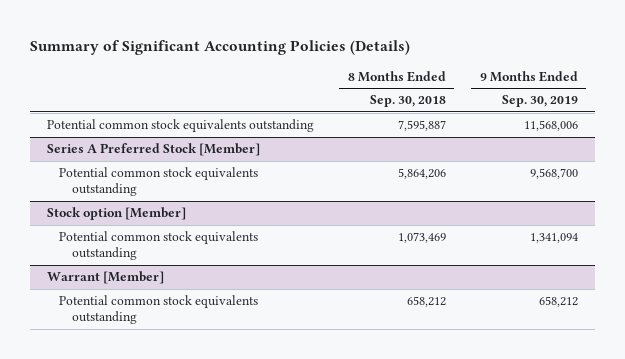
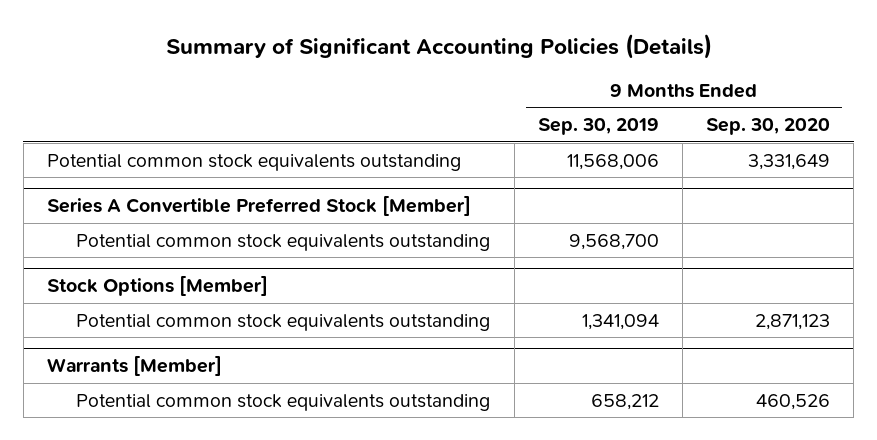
- | 8 Months Ended Sep. 30, 2018 | 9 Months Ended Sep. 30, 2019
+ | 9 Months Ended Sep. 30, 2019 | 9 Months Ended Sep. 30, 2020
- Series A Preferred Stock [Member]
+ Series A Convertible Preferred Stock [Member]
- Stock option [Member]
+ Stock Options [Member]
- Warrant [Member]
+ Warrants [Member]

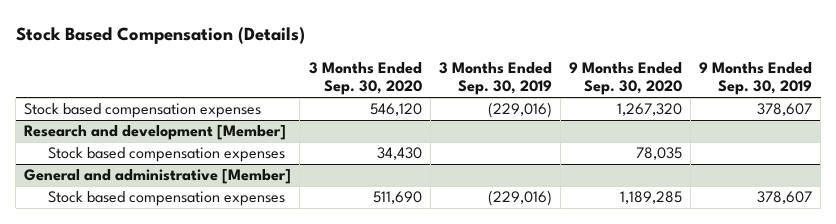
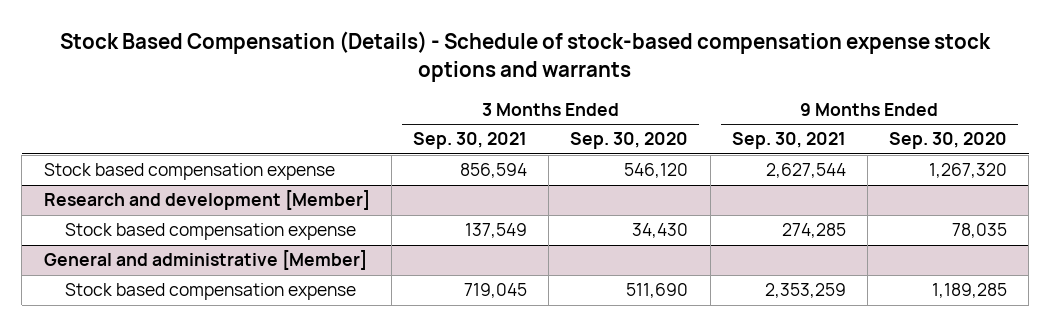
- Stock Based Compensation (Details)
+ Stock Based Compensation (Details) - Schedule of stock-based compensation expense stock options and warrants
- | 3 Months Ended Sep. 30, 2020 | 3 Months Ended Sep. 30, 2019 | 9 Months Ended Sep. 30, 2020 | 9 Months Ended Sep. 30, 2019
+ | 3 Months Ended Sep. 30, 2021 | 3 Months Ended Sep. 30, 2020 | 9 Months Ended Sep. 30, 2021 | 9 Months Ended Sep. 30, 2020
- Stock based compensation expenses | 546,120 | (229,016) | 1,267,320 | 378,607
+ Stock based compensation expense | 856,594 | 546,120 | 2,627,544 | 1,267,320
@ Research and development [Member]
- Stock based compensation expenses | 34,430 | | 78,035 |
+ Stock based compensation expense | 137,549 | 34,430 | 274,285 | 78,035
@ General and administrative [Member]
- Stock based compensation expenses | 511,690 | (229,016) | 1,189,285 | 378,607
+ Stock based compensation expense | 719,045 | 511,690 | 2,353,259 | 1,189,285

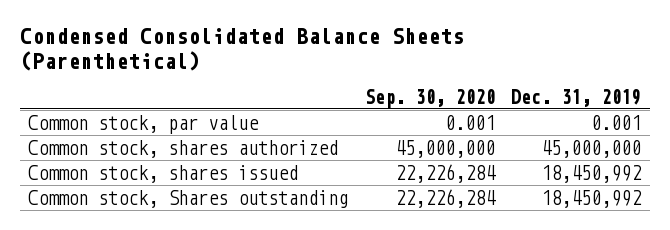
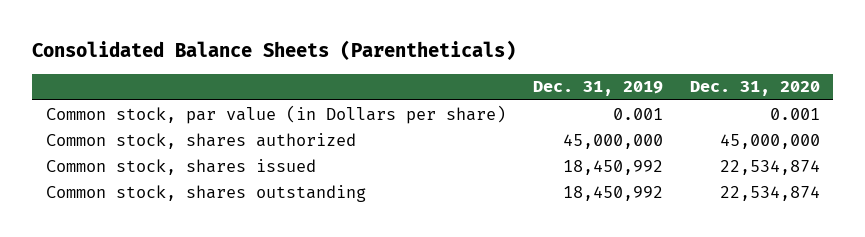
- Condensed Consolidated Balance Sheets (Parenthetical)
+ Consolidated Balance Sheets (Parentheticals)
- | Sep. 30, 2020 | Dec. 31, 2019
+ | Dec. 31, 2019 | Dec. 31, 2020
- Common stock, par value | 0.001 | 0.001
+ Common stock, par value (in Dollars per share) | 0.001 | 0.001
- Common stock, Shares outstanding | 22,226,284 | 18,450,992
+ Common stock, shares outstanding | 18,450,992 | 22,534,874

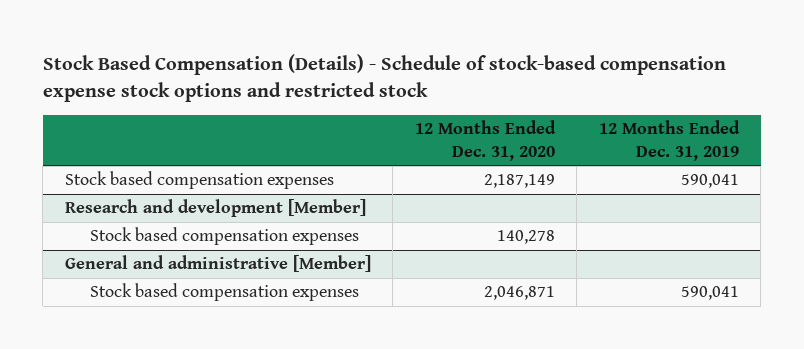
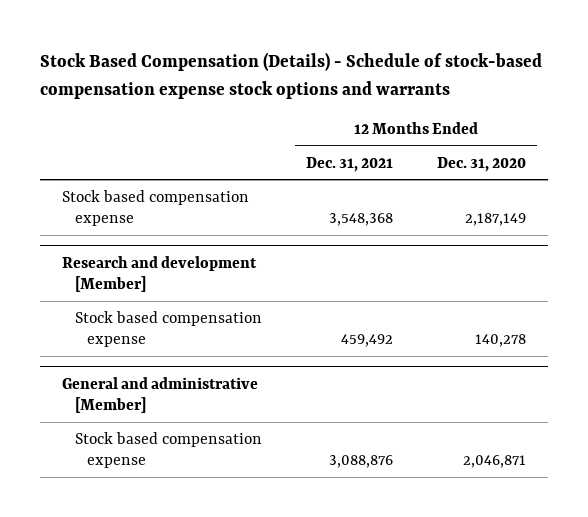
- Stock Based Compensation (Details) - Schedule of stock-based compensation expense stock options and restricted stock
+ Stock Based Compensation (Details) - Schedule of stock-based compensation expense stock options and warrants
- | 12 Months Ended Dec. 31, 2020 | 12 Months Ended Dec. 31, 2019
+ | 12 Months Ended Dec. 31, 2021 | 12 Months Ended Dec. 31, 2020
- Stock based compensation expenses | 2,187,149 | 590,041
+ Stock based compensation expense | 3,548,368 | 2,187,149
@ Research and development [Member]
- Stock based compensation expenses | 140,278 |
+ Stock based compensation expense | 459,492 | 140,278
@ General and administrative [Member]
- Stock based compensation expenses | 2,046,871 | 590,041
+ Stock based compensation expense | 3,088,876 | 2,046,871

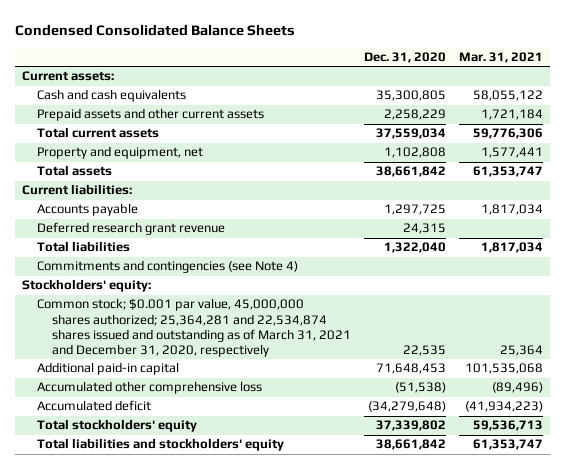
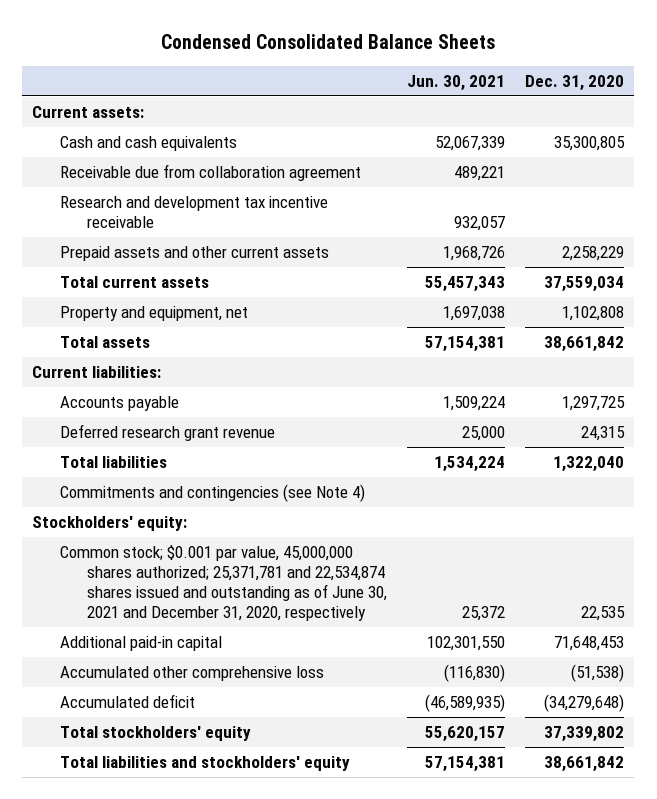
- | Dec. 31, 2020 | Mar. 31, 2021
+ | Jun. 30, 2021 | Dec. 31, 2020
+ Receivable due from collaboration agreement | 489,221 |
+ Research and development tax incentive receivable | 932,057 |
- Common stock; $0.001 par value, 45,000,000 shares authorized; 25,364,281 and 22,534,874 shares issued and outstanding as of March 31, 2021 and December 31, 2020, respectively | 22,535 | 25,364
+ Common stock; $0.001 par value, 45,000,000 shares authorized; 25,371,781 and 22,534,874 shares issued and outstanding as of June 30, 2021 and December 31, 2020, respectively | 25,372 | 22,535

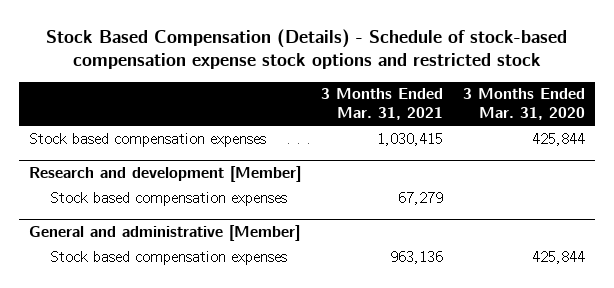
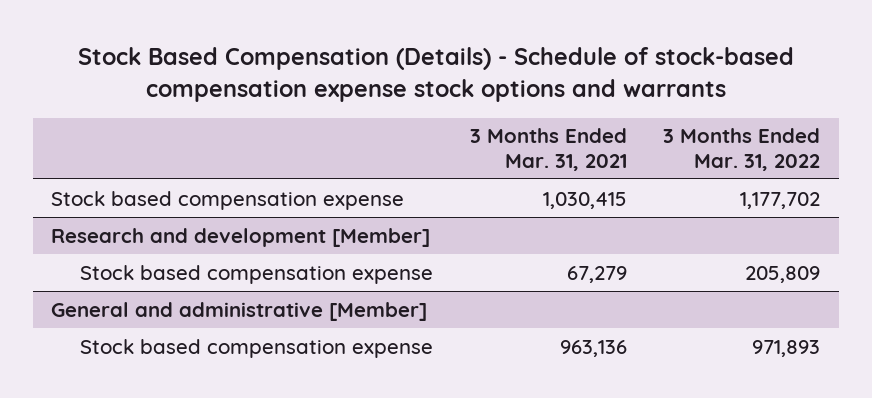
- Stock Based Compensation (Details) - Schedule of stock-based compensation expense stock options and restricted stock
+ Stock Based Compensation (Details) - Schedule of stock-based compensation expense stock options and warrants
- | 3 Months Ended Mar. 31, 2021 | 3 Months Ended Mar. 31, 2020
+ | 3 Months Ended Mar. 31, 2021 | 3 Months Ended Mar. 31, 2022
- Stock based compensation expenses | 1,030,415 | 425,844
+ Stock based compensation expense | 1,030,415 | 1,177,702
@ Research and development [Member]
- Stock based compensation expenses | 67,279 |
+ Stock based compensation expense | 67,279 | 205,809
@ General and administrative [Member]
- Stock based compensation expenses | 963,136 | 425,844
+ Stock based compensation expense | 963,136 | 971,893

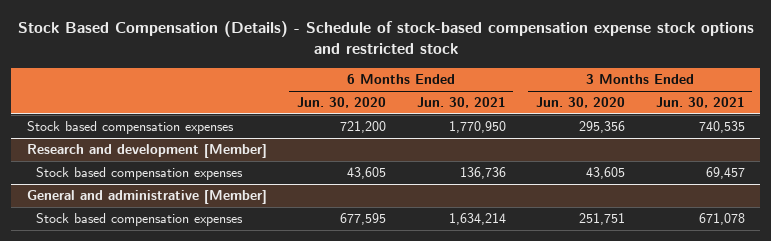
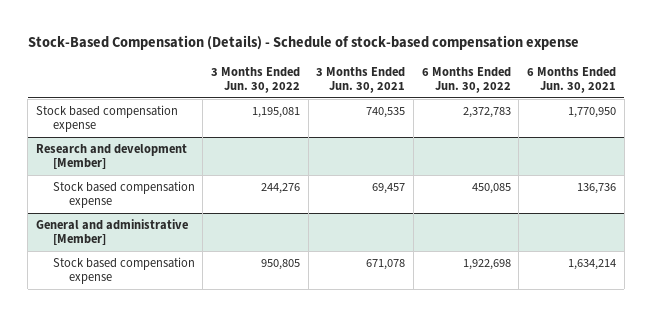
- Stock Based Compensation (Details) - Schedule of stock-based compensation expense stock options and restricted stock
+ Stock-Based Compensation (Details) - Schedule of stock-based compensation expense
- | 6 Months Ended Jun. 30, 2020 | 6 Months Ended Jun. 30, 2021 | 3 Months Ended Jun. 30, 2020 | 3 Months Ended Jun. 30, 2021
+ | 3 Months Ended Jun. 30, 2022 | 3 Months Ended Jun. 30, 2021 | 6 Months Ended Jun. 30, 2022 | 6 Months Ended Jun. 30, 2021
- Stock based compensation expenses | 721,200 | 1,770,950 | 295,356 | 740,535
+ Stock based compensation expense | 1,195,081 | 740,535 | 2,372,783 | 1,770,950
@ Research and development [Member]
- Stock based compensation expenses | 43,605 | 136,736 | 43,605 | 69,457
+ Stock based compensation expense | 244,276 | 69,457 | 450,085 | 136,736
@ General and administrative [Member]
- Stock based compensation expenses | 677,595 | 1,634,214 | 251,751 | 671,078
+ Stock based compensation expense | 950,805 | 671,078 | 1,922,698 | 1,634,214

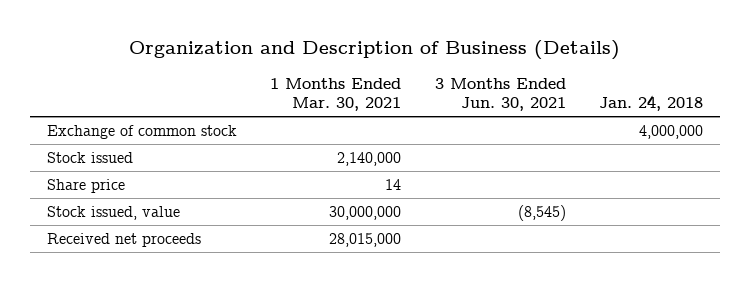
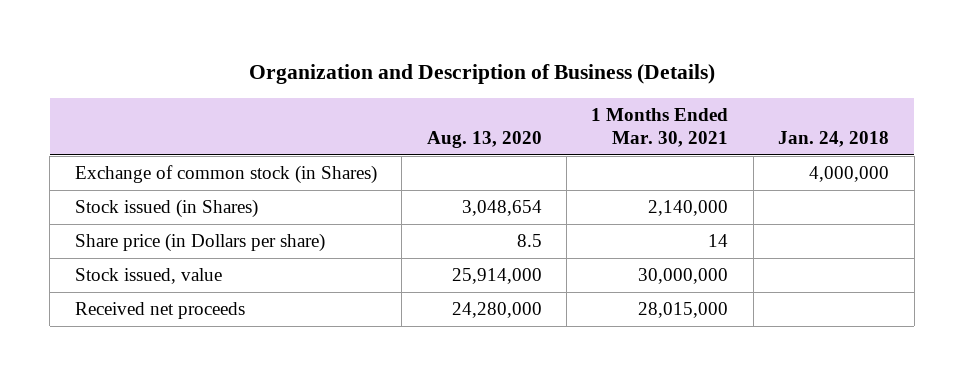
- | 1 Months Ended Mar. 30, 2021 | 3 Months Ended Jun. 30, 2021 | Jan. 24, 2018
+ | Aug. 13, 2020 | 1 Months Ended Mar. 30, 2021 | Jan. 24, 2018
- Exchange of common stock | | | 4,000,000
- Stock issued | 2,140,000 | |
- Share price | 14 | |
+ Exchange of common stock (in Shares) | | | 4,000,000
+ Stock issued (in Shares) | 3,048,654 | 2,140,000 |
+ Share price (in Dollars per share) | 8.5 | 14 |

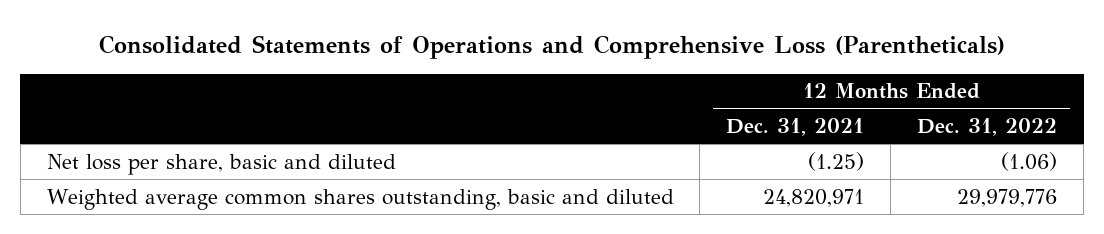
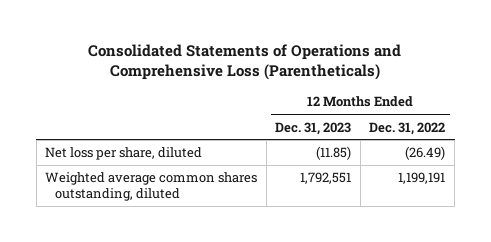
- | 12 Months Ended Dec. 31, 2021 | 12 Months Ended Dec. 31, 2022
+ | 12 Months Ended Dec. 31, 2023 | 12 Months Ended Dec. 31, 2022
- Net loss per share, basic and diluted | (1.25) | (1.06)
- Weighted average common shares outstanding, basic and diluted | 24,820,971 | 29,979,776
+ Net loss per share, diluted | (11.85) | (26.49)
+ Weighted average common shares outstanding, diluted | 1,792,551 | 1,199,191

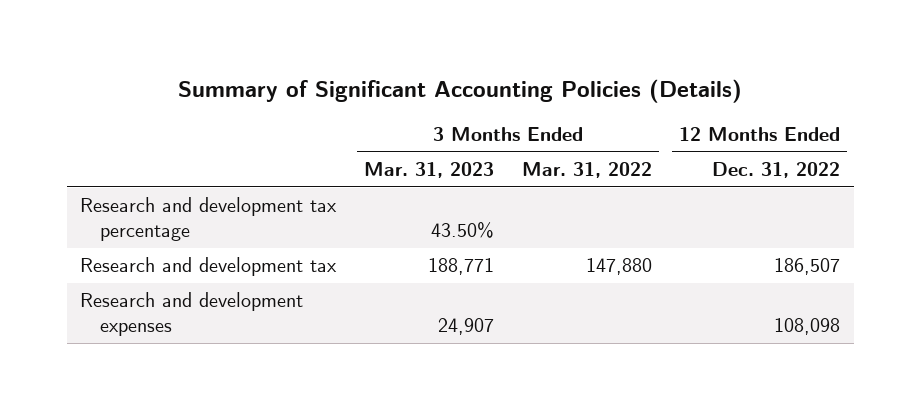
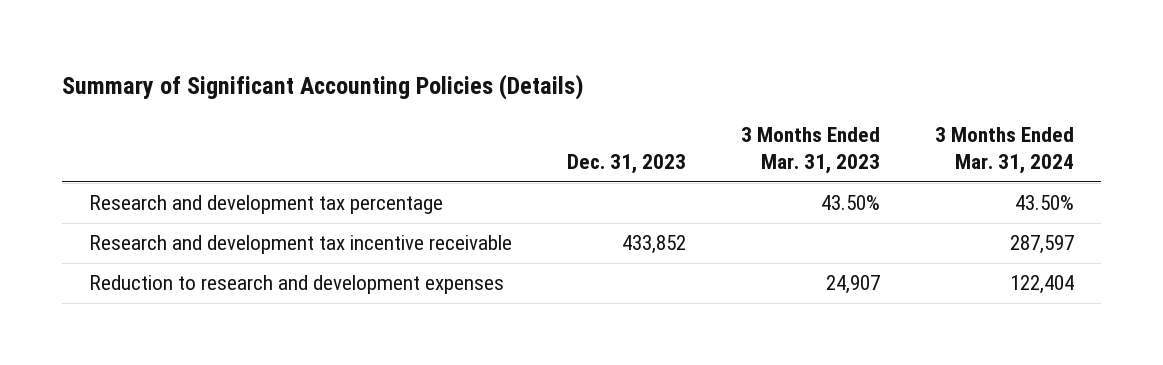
- | 3 Months Ended Mar. 31, 2023 | 3 Months Ended Mar. 31, 2022 | 12 Months Ended Dec. 31, 2022
+ | Dec. 31, 2023 | 3 Months Ended Mar. 31, 2023 | 3 Months Ended Mar. 31, 2024
- Research and development tax | 188,771 | 147,880 | 186,507
- Research and development expenses | 24,907 | | 108,098
+ Research and development tax incentive receivable | 433,852 | | 287,597
+ Reduction to research and development expenses | | 24,907 | 122,404

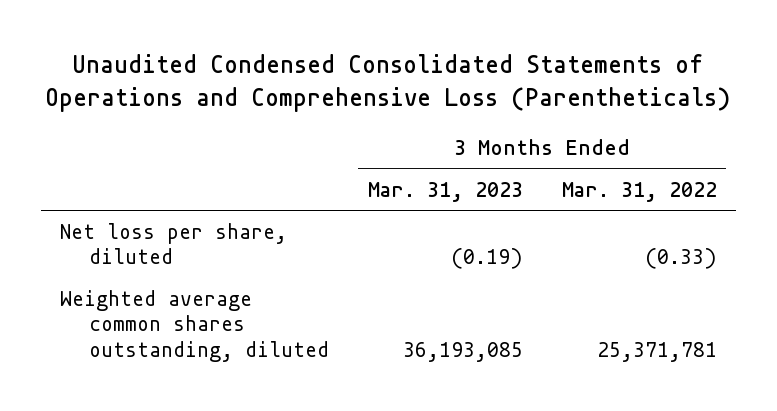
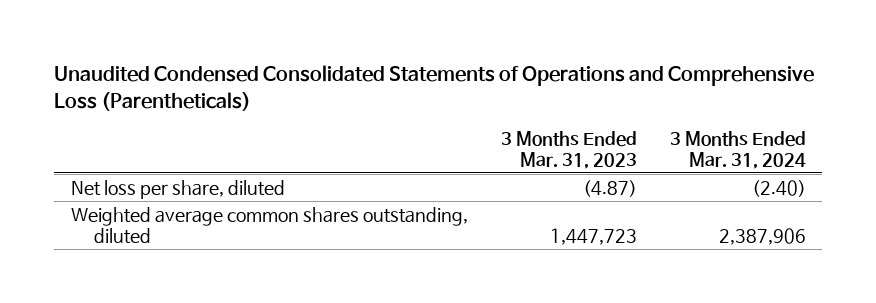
- | 3 Months Ended Mar. 31, 2023 | 3 Months Ended Mar. 31, 2022
+ | 3 Months Ended Mar. 31, 2023 | 3 Months Ended Mar. 31, 2024
- Net loss per share, diluted | (0.19) | (0.33)
- Weighted average common shares outstanding, diluted | 36,193,085 | 25,371,781
+ Net loss per share, diluted | (4.87) | (2.40)
+ Weighted average common shares outstanding, diluted | 1,447,723 | 2,387,906

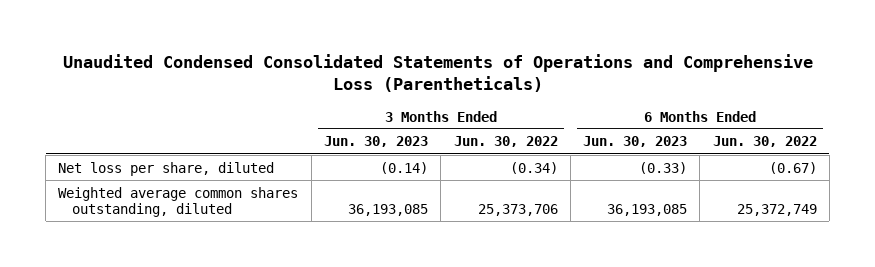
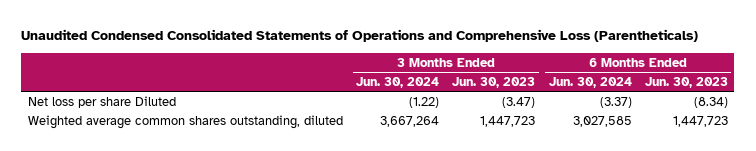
- | 3 Months Ended Jun. 30, 2023 | 3 Months Ended Jun. 30, 2022 | 6 Months Ended Jun. 30, 2023 | 6 Months Ended Jun. 30, 2022
+ | 3 Months Ended Jun. 30, 2024 | 3 Months Ended Jun. 30, 2023 | 6 Months Ended Jun. 30, 2024 | 6 Months Ended Jun. 30, 2023
- Net loss per share, diluted | (0.14) | (0.34) | (0.33) | (0.67)
- Weighted average common shares outstanding, diluted | 36,193,085 | 25,373,706 | 36,193,085 | 25,372,749
+ Net loss per share Diluted | (1.22) | (3.47) | (3.37) | (8.34)
+ Weighted average common shares outstanding, diluted | 3,667,264 | 1,447,723 | 3,027,585 | 1,447,723

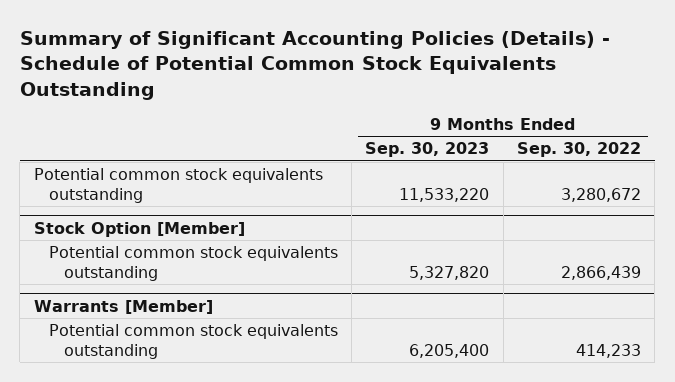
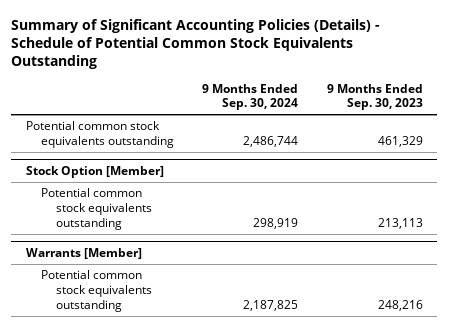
- | 9 Months Ended Sep. 30, 2023 | 9 Months Ended Sep. 30, 2022
+ | 9 Months Ended Sep. 30, 2024 | 9 Months Ended Sep. 30, 2023
- Potential common stock equivalents outstanding | 11,533,220 | 3,280,672
+ Potential common stock equivalents outstanding | 2,486,744 | 461,329
@ Stock Option [Member]
- Potential common stock equivalents outstanding | 5,327,820 | 2,866,439
+ Potential common stock equivalents outstanding | 298,919 | 213,113
@ Warrants [Member]
- Potential common stock equivalents outstanding | 6,205,400 | 414,233
+ Potential common stock equivalents outstanding | 2,187,825 | 248,216

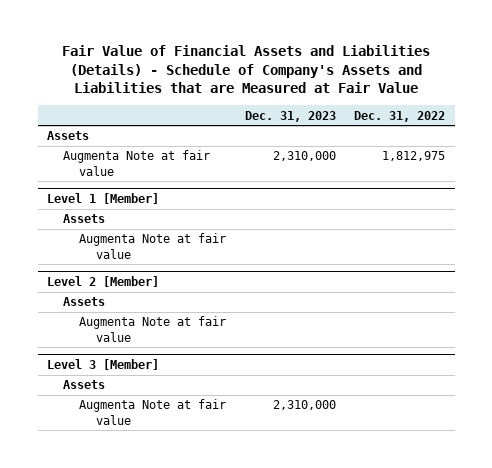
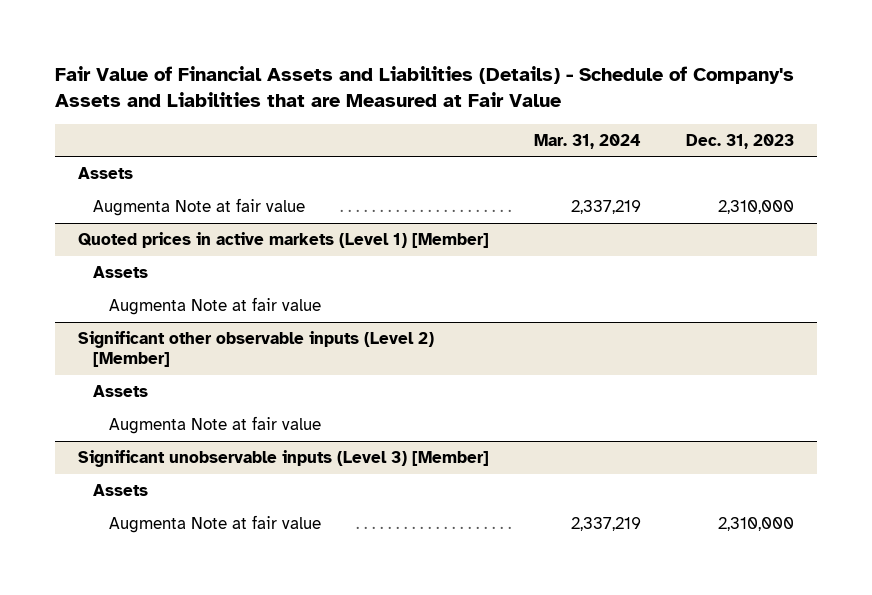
- | Dec. 31, 2023 | Dec. 31, 2022
+ | Mar. 31, 2024 | Dec. 31, 2023
- Level 1 [Member]
+ Quoted prices in active markets (Level 1) [Member]
- Level 2 [Member]
+ Significant other observable inputs (Level 2) [Member]
- Level 3 [Member]
+ Significant unobservable inputs (Level 3) [Member]

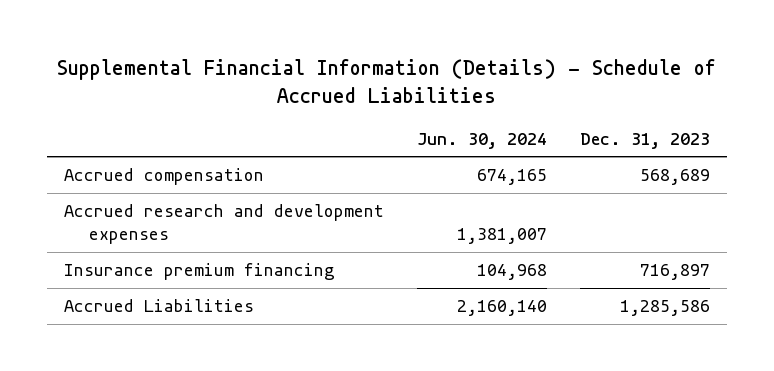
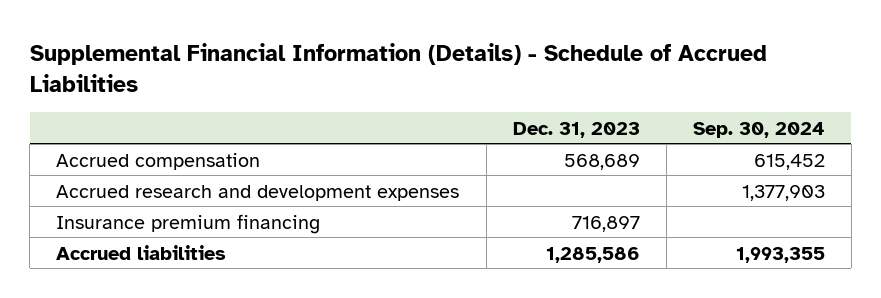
- | Jun. 30, 2024 | Dec. 31, 2023
+ | Dec. 31, 2023 | Sep. 30, 2024
- Accrued Liabilities | 2,160,140 | 1,285,586
+ Accrued liabilities | 1,285,586 | 1,993,355

